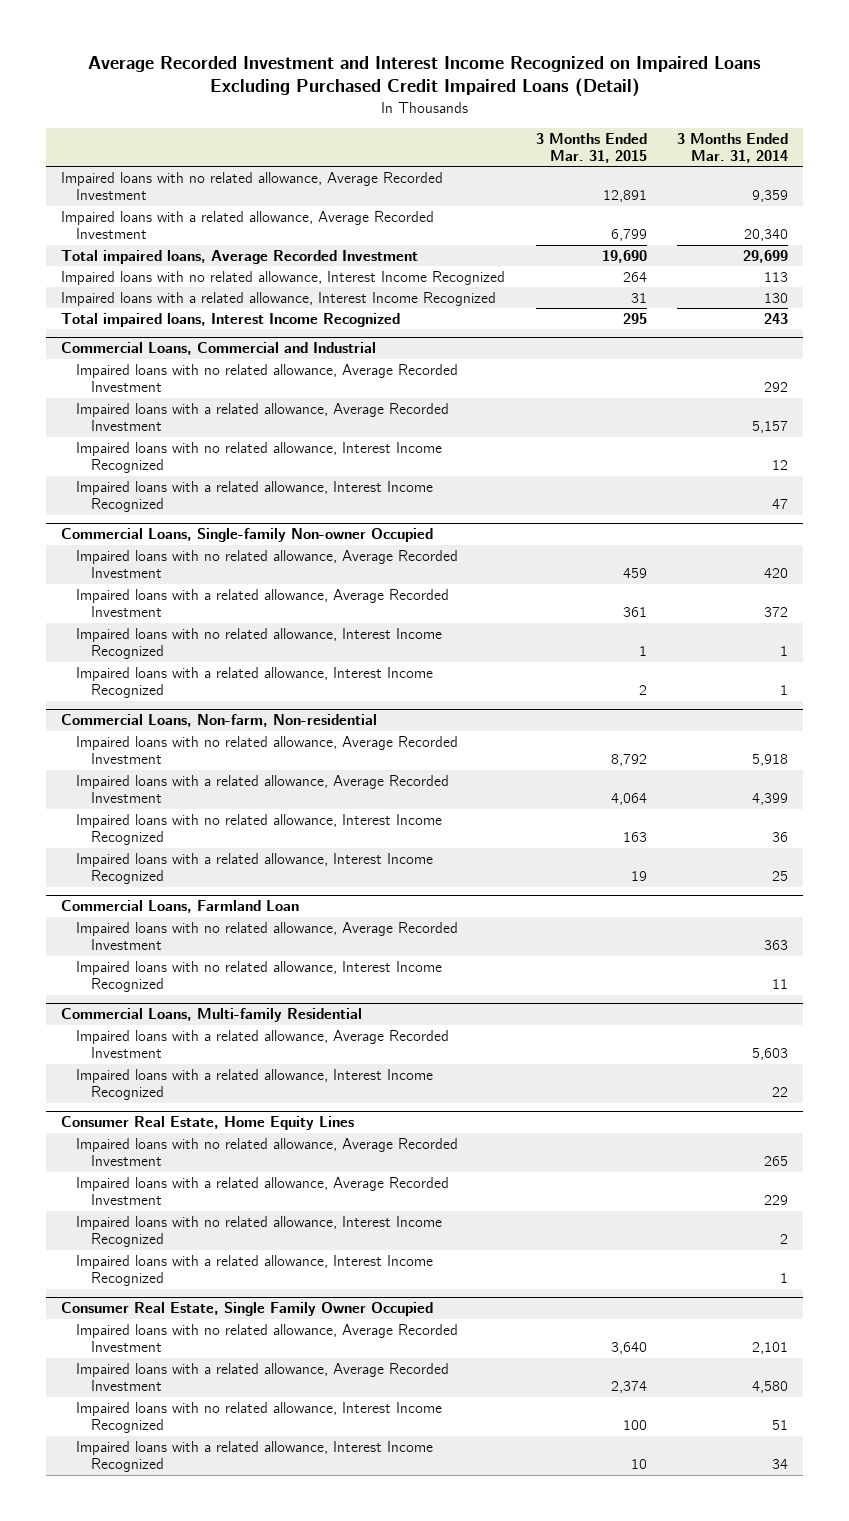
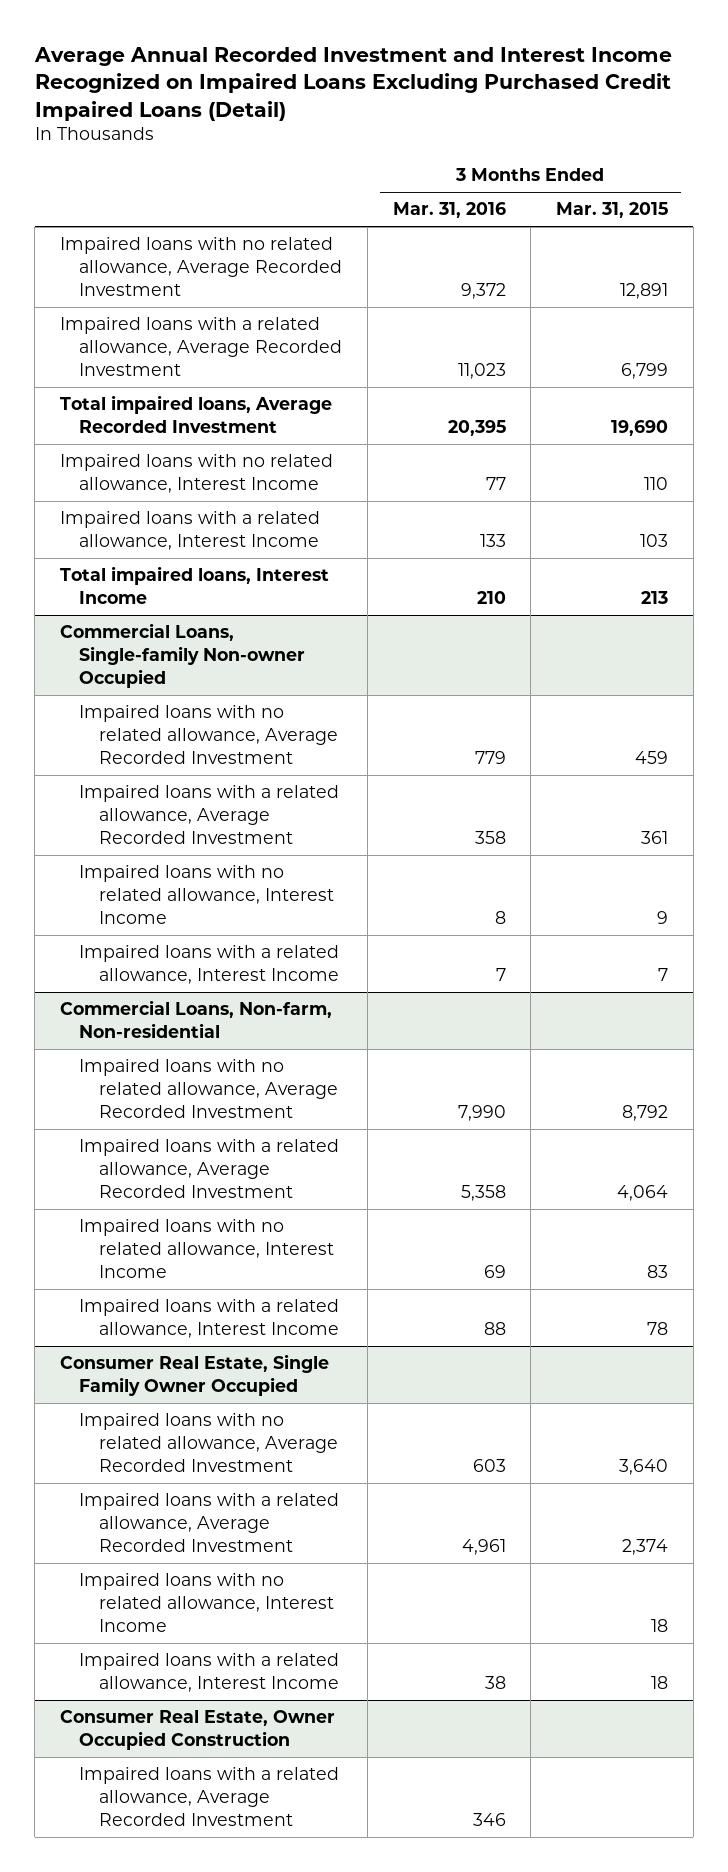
- Average Recorded Investment and Interest Income Recognized on Impaired Loans Excluding Purchased Credit Impaired Loans (Detail)
+ Average Annual Recorded Investment and Interest Income Recognized on Impaired Loans Excluding Purchased Credit Impaired Loans (Detail)
- | 3 Months Ended Mar. 31, 2015 | 3 Months Ended Mar. 31, 2014
+ | 3 Months Ended Mar. 31, 2016 | 3 Months Ended Mar. 31, 2015
- Impaired loans with no related allowance, Interest Income Recognized | 264 | 113
- Impaired loans with a related allowance, Interest Income Recognized | 31 | 130
- Total impaired loans, Interest Income Recognized | 295 | 243
- Commercial Loans, Commercial and Industrial
- Impaired loans with no related allowance, Average Recorded Investment | | 292
- Impaired loans with a related allowance, Average Recorded Investment | | 5,157
- Impaired loans with no related allowance, Interest Income Recognized | | 12
- Impaired loans with a related allowance, Interest Income Recognized | | 47
+ Impaired loans with no related allowance, Interest Income | 77 | 110
+ Impaired loans with a related allowance, Interest Income | 133 | 103
+ Total impaired loans, Interest Income | 210 | 213
@ Commercial Loans, Single-family Non-owner Occupied
- Impaired loans with no related allowance, Interest Income Recognized | 1 | 1
- Impaired loans with a related allowance, Interest Income Recognized | 2 | 1
+ Impaired loans with no related allowance, Interest Income | 8 | 9
+ Impaired loans with a related allowance, Interest Income | 7 | 7
@ Commercial Loans, Non-farm, Non-residential
- Impaired loans with no related allowance, Interest Income Recognized | 163 | 36
- Impaired loans with a related allowance, Interest Income Recognized | 19 | 25
- Commercial Loans, Farmland Loan
- Impaired loans with no related allowance, Average Recorded Investment | | 363
- Impaired loans with no related allowance, Interest Income Recognized | | 11
- Commercial Loans, Multi-family Residential
- Impaired loans with a related allowance, Average Recorded Investment | | 5,603
- Impaired loans with a related allowance, Interest Income Recognized | | 22
- Consumer Real Estate, Home Equity Lines
- Impaired loans with no related allowance, Average Recorded Investment | | 265
- Impaired loans with a related allowance, Average Recorded Investment | | 229
- Impaired loans with no related allowance, Interest Income Recognized | | 2
- Impaired loans with a related allowance, Interest Income Recognized | | 1
@ Commercial Loans, Non-farm, Non-residential
+ Impaired loans with no related allowance, Interest Income | 69 | 83
+ Impaired loans with a related allowance, Interest Income | 88 | 78
@ Consumer Real Estate, Single Family Owner Occupied
- Impaired loans with no related allowance, Interest Income Recognized | 100 | 51
- Impaired loans with a related allowance, Interest Income Recognized | 10 | 34
+ Impaired loans with no related allowance, Interest Income | | 18
+ Impaired loans with a related allowance, Interest Income | 38 | 18
+ Consumer Real Estate, Owner Occupied Construction
+ Impaired loans with a related allowance, Average Recorded Investment | 346 |

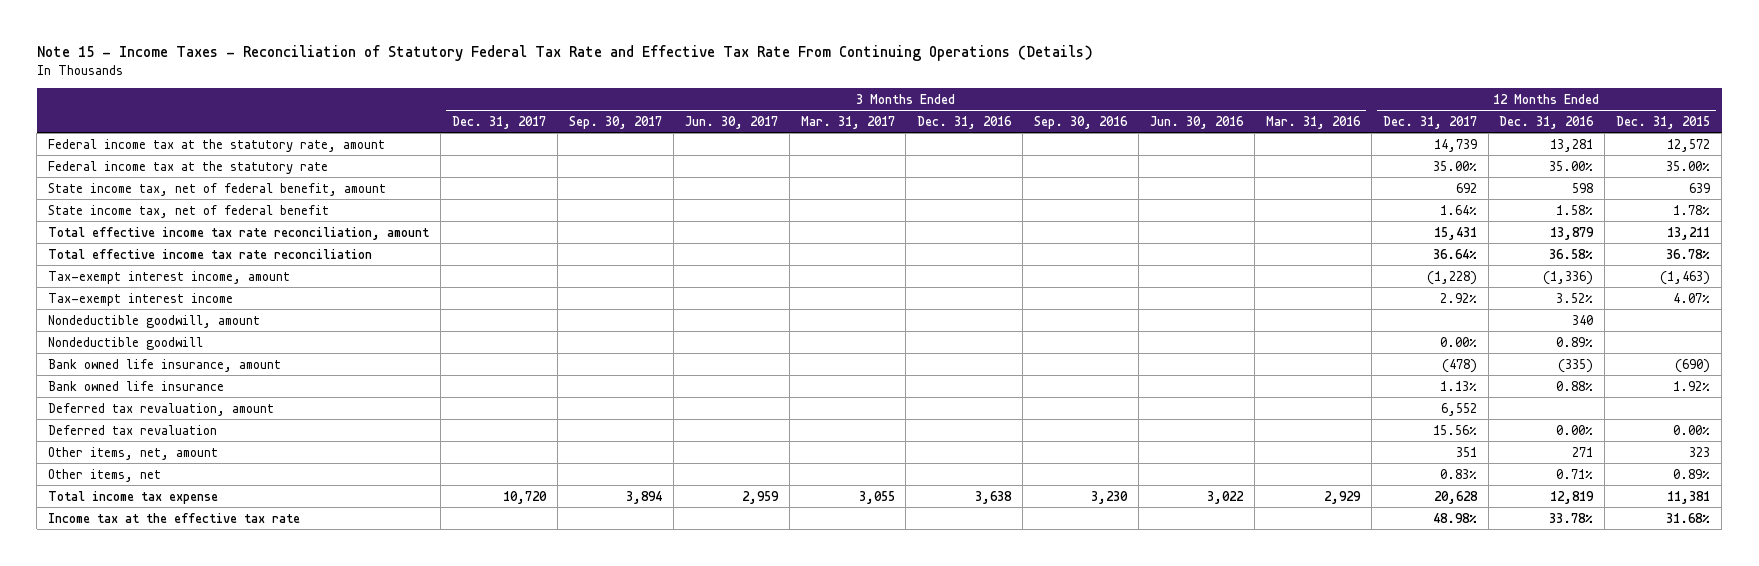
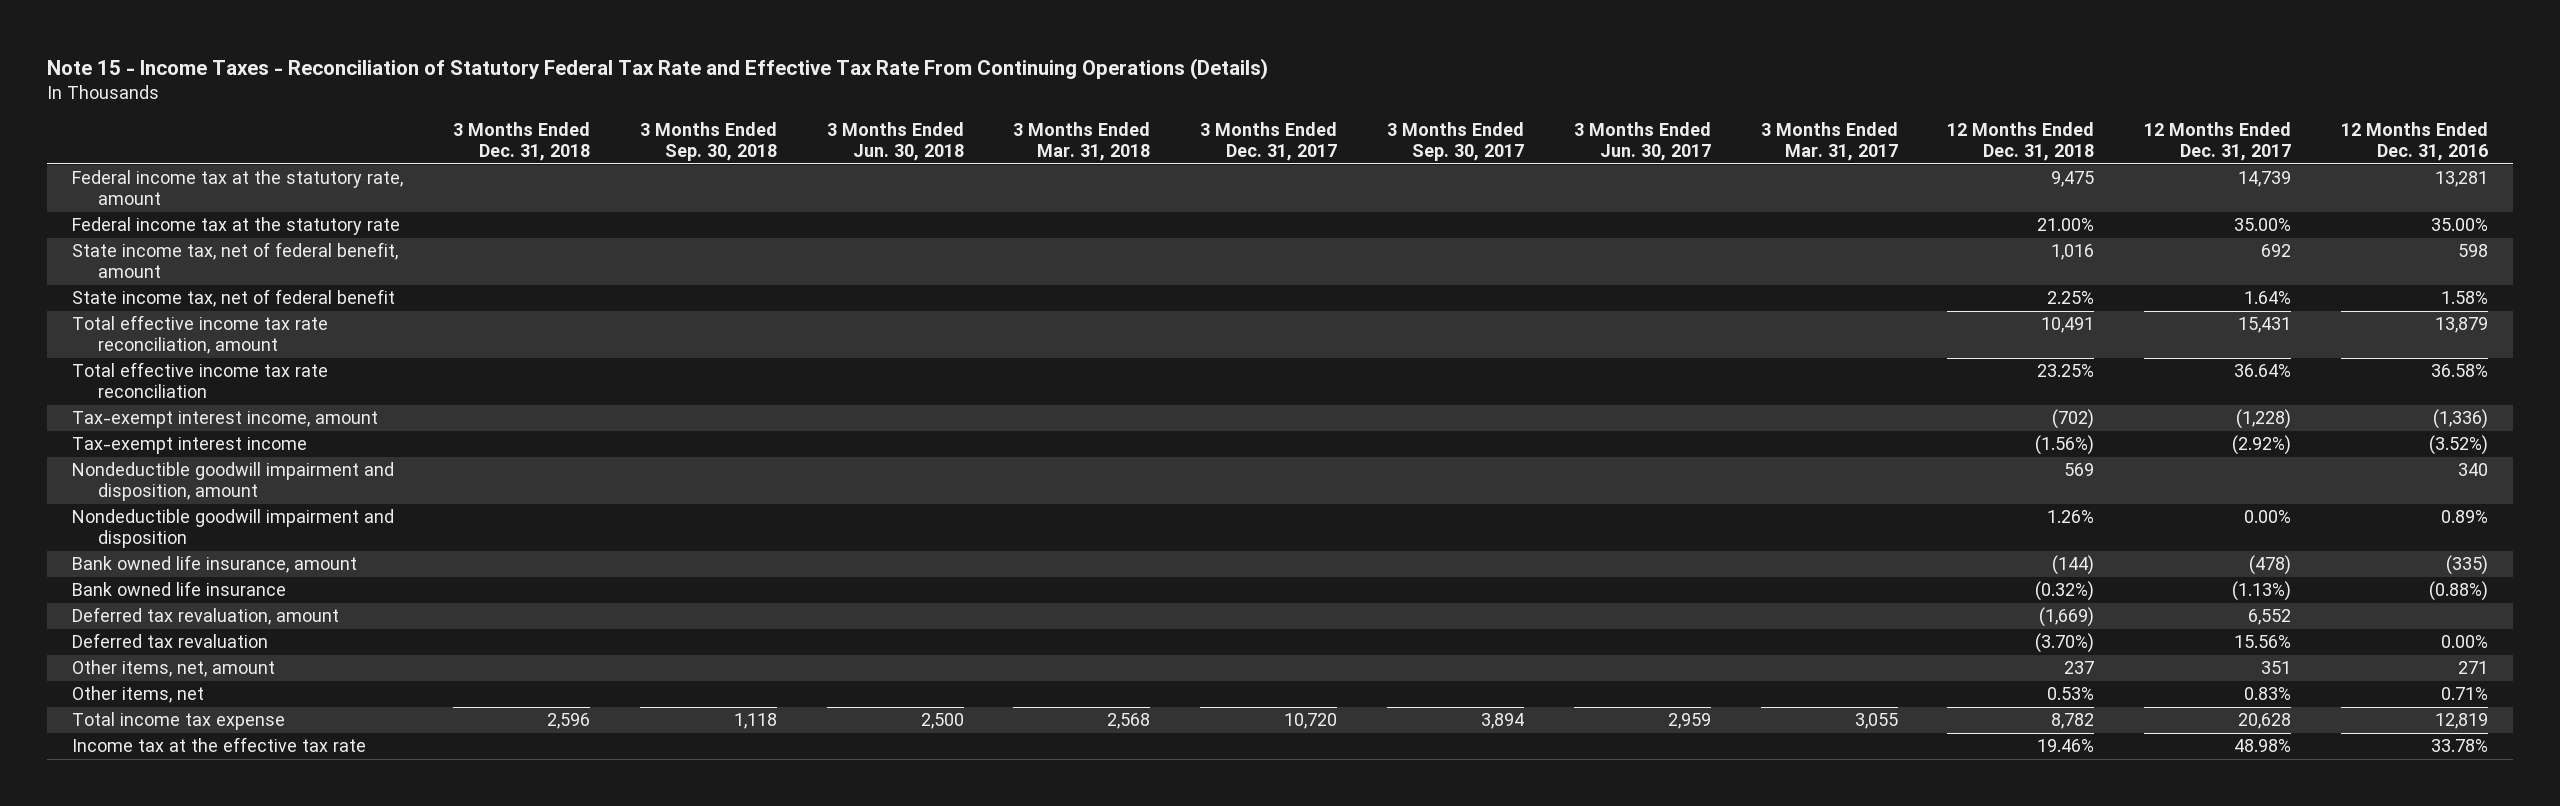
- | 3 Months Ended Dec. 31, 2017 | 3 Months Ended Sep. 30, 2017 | 3 Months Ended Jun. 30, 2017 | 3 Months Ended Mar. 31, 2017 | 3 Months Ended Dec. 31, 2016 | 3 Months Ended Sep. 30, 2016 | 3 Months Ended Jun. 30, 2016 | 3 Months Ended Mar. 31, 2016 | 12 Months Ended Dec. 31, 2017 | 12 Months Ended Dec. 31, 2016 | 12 Months Ended Dec. 31, 2015
+ | 3 Months Ended Dec. 31, 2018 | 3 Months Ended Sep. 30, 2018 | 3 Months Ended Jun. 30, 2018 | 3 Months Ended Mar. 31, 2018 | 3 Months Ended Dec. 31, 2017 | 3 Months Ended Sep. 30, 2017 | 3 Months Ended Jun. 30, 2017 | 3 Months Ended Mar. 31, 2017 | 12 Months Ended Dec. 31, 2018 | 12 Months Ended Dec. 31, 2017 | 12 Months Ended Dec. 31, 2016
- Tax-exempt interest income | | | | | | | | | 2.92% | 3.52% | 4.07%
- Nondeductible goodwill, amount | | | | | | | | | | 340 |
- Nondeductible goodwill | | | | | | | | | 0.00% | 0.89% |
+ Tax-exempt interest income | | | | | | | | | (1.56%) | (2.92%) | (3.52%)
+ Nondeductible goodwill impairment and disposition, amount | | | | | | | | | 569 | | 340
+ Nondeductible goodwill impairment and disposition | | | | | | | | | 1.26% | 0.00% | 0.89%
- Bank owned life insurance | | | | | | | | | 1.13% | 0.88% | 1.92%
+ Bank owned life insurance | | | | | | | | | (0.32%) | (1.13%) | (0.88%)

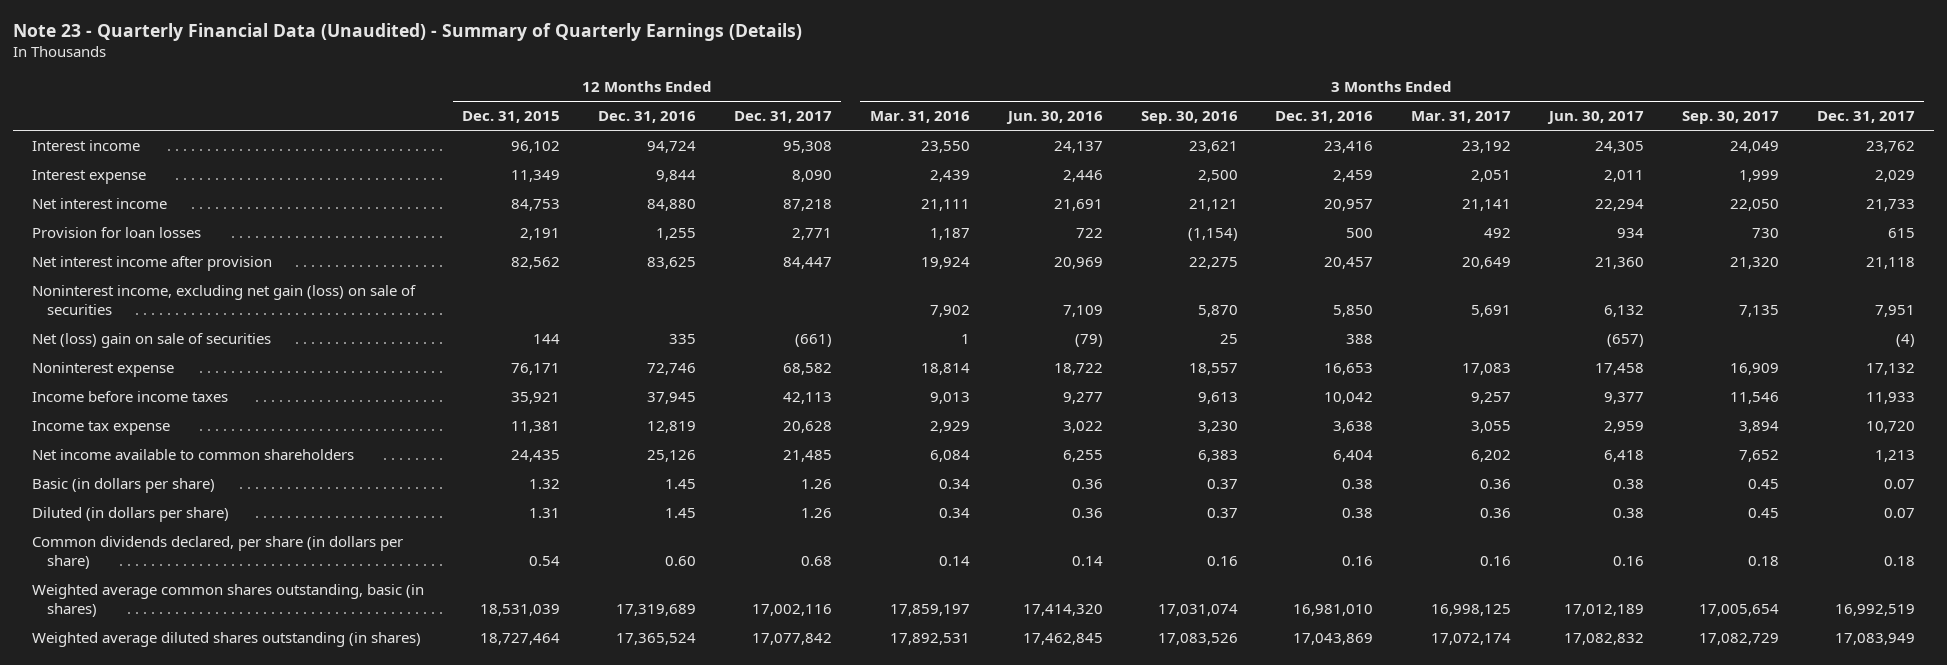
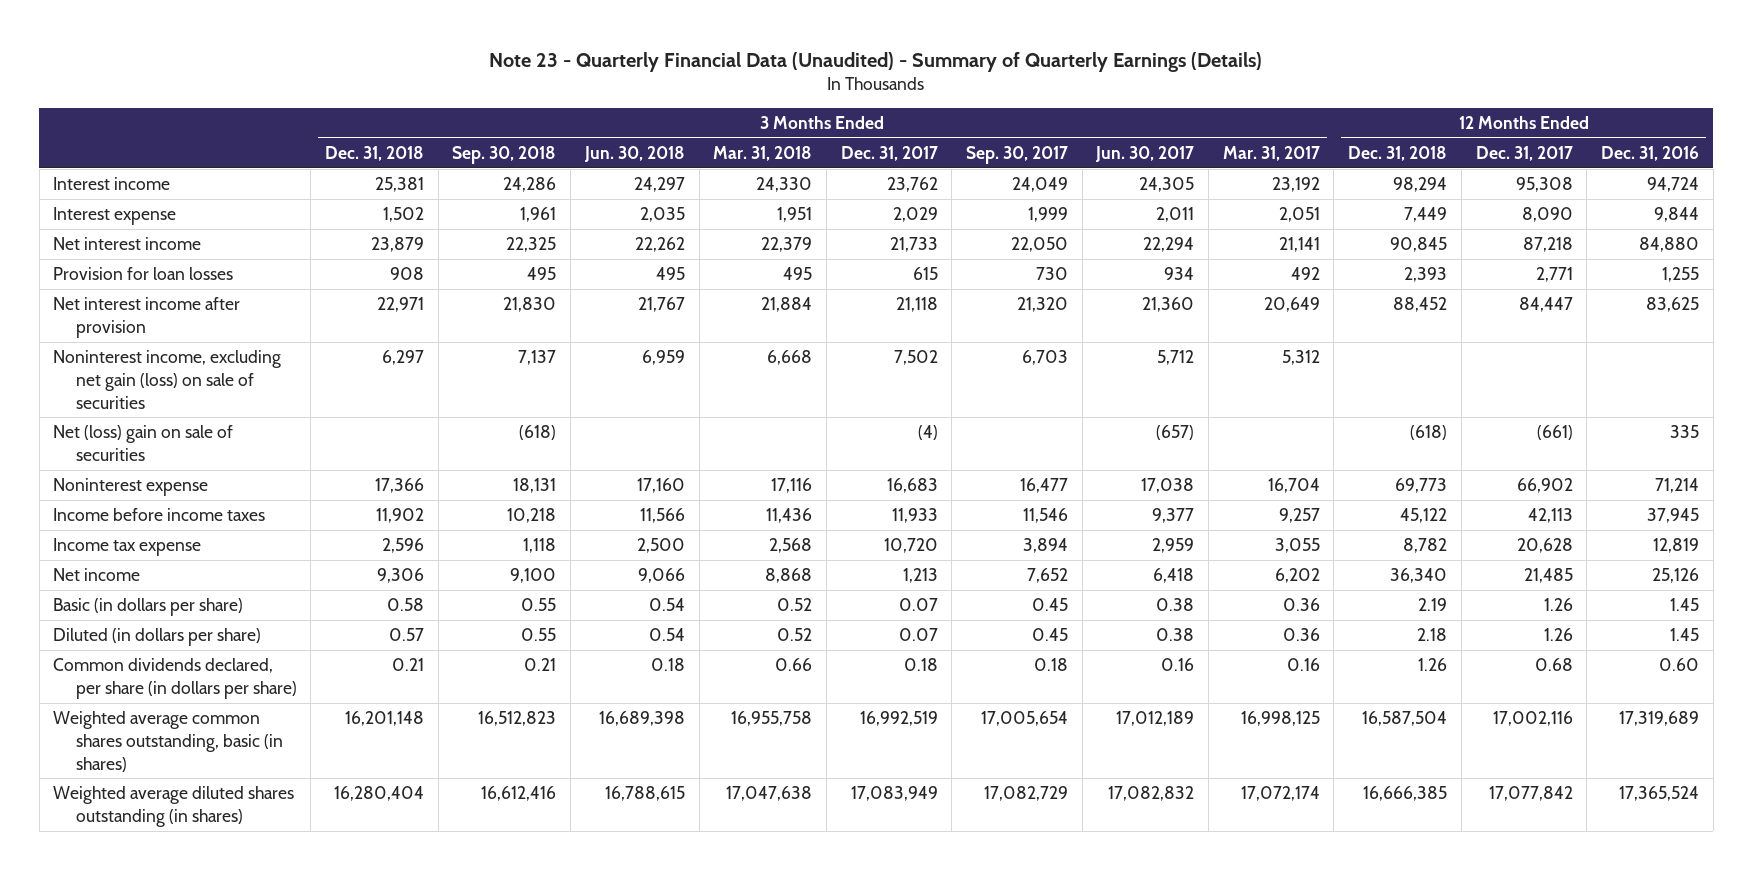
- | 12 Months Ended Dec. 31, 2015 | 12 Months Ended Dec. 31, 2016 | 12 Months Ended Dec. 31, 2017 | 3 Months Ended Mar. 31, 2016 | 3 Months Ended Jun. 30, 2016 | 3 Months Ended Sep. 30, 2016 | 3 Months Ended Dec. 31, 2016 | 3 Months Ended Mar. 31, 2017 | 3 Months Ended Jun. 30, 2017 | 3 Months Ended Sep. 30, 2017 | 3 Months Ended Dec. 31, 2017
+ | 3 Months Ended Dec. 31, 2018 | 3 Months Ended Sep. 30, 2018 | 3 Months Ended Jun. 30, 2018 | 3 Months Ended Mar. 31, 2018 | 3 Months Ended Dec. 31, 2017 | 3 Months Ended Sep. 30, 2017 | 3 Months Ended Jun. 30, 2017 | 3 Months Ended Mar. 31, 2017 | 12 Months Ended Dec. 31, 2018 | 12 Months Ended Dec. 31, 2017 | 12 Months Ended Dec. 31, 2016
- Noninterest income, excluding net gain (loss) on sale of securities | | | | 7,902 | 7,109 | 5,870 | 5,850 | 5,691 | 6,132 | 7,135 | 7,951
+ Noninterest income, excluding net gain (loss) on sale of securities | 6,297 | 7,137 | 6,959 | 6,668 | 7,502 | 6,703 | 5,712 | 5,312 | | |
- Noninterest expense | 76,171 | 72,746 | 68,582 | 18,814 | 18,722 | 18,557 | 16,653 | 17,083 | 17,458 | 16,909 | 17,132
+ Noninterest expense | 17,366 | 18,131 | 17,160 | 17,116 | 16,683 | 16,477 | 17,038 | 16,704 | 69,773 | 66,902 | 71,214
- Net income available to common shareholders | 24,435 | 25,126 | 21,485 | 6,084 | 6,255 | 6,383 | 6,404 | 6,202 | 6,418 | 7,652 | 1,213
+ Net income | 9,306 | 9,100 | 9,066 | 8,868 | 1,213 | 7,652 | 6,418 | 6,202 | 36,340 | 21,485 | 25,126

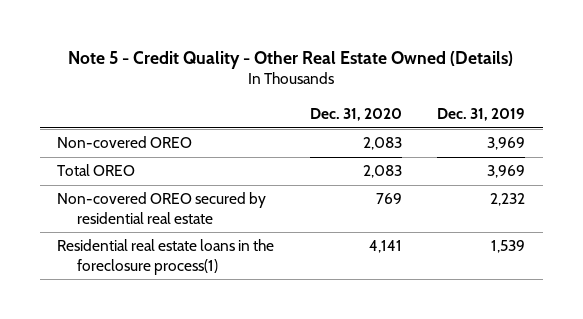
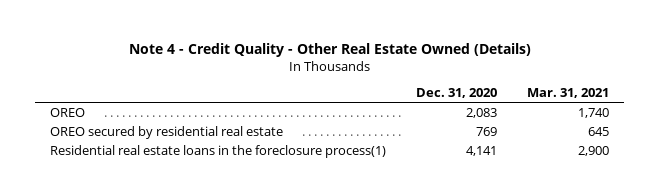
- Note 5 - Credit Quality - Other Real Estate Owned (Details)
+ Note 4 - Credit Quality - Other Real Estate Owned (Details)
- | Dec. 31, 2020 | Dec. 31, 2019
+ | Dec. 31, 2020 | Mar. 31, 2021
- Non-covered OREO | 2,083 | 3,969
- Total OREO | 2,083 | 3,969
- Non-covered OREO secured by residential real estate | 769 | 2,232
+ OREO | 2,083 | 1,740
+ OREO secured by residential real estate | 769 | 645

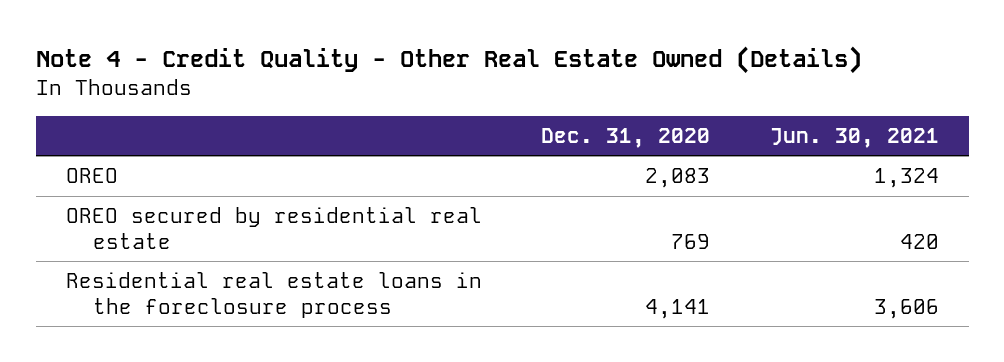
- | Dec. 31, 2020 | Mar. 31, 2021
+ | Dec. 31, 2020 | Jun. 30, 2021
- Residential real estate loans in the foreclosure process(1) | 4,141 | 2,900
+ Residential real estate loans in the foreclosure process | 4,141 | 3,606

